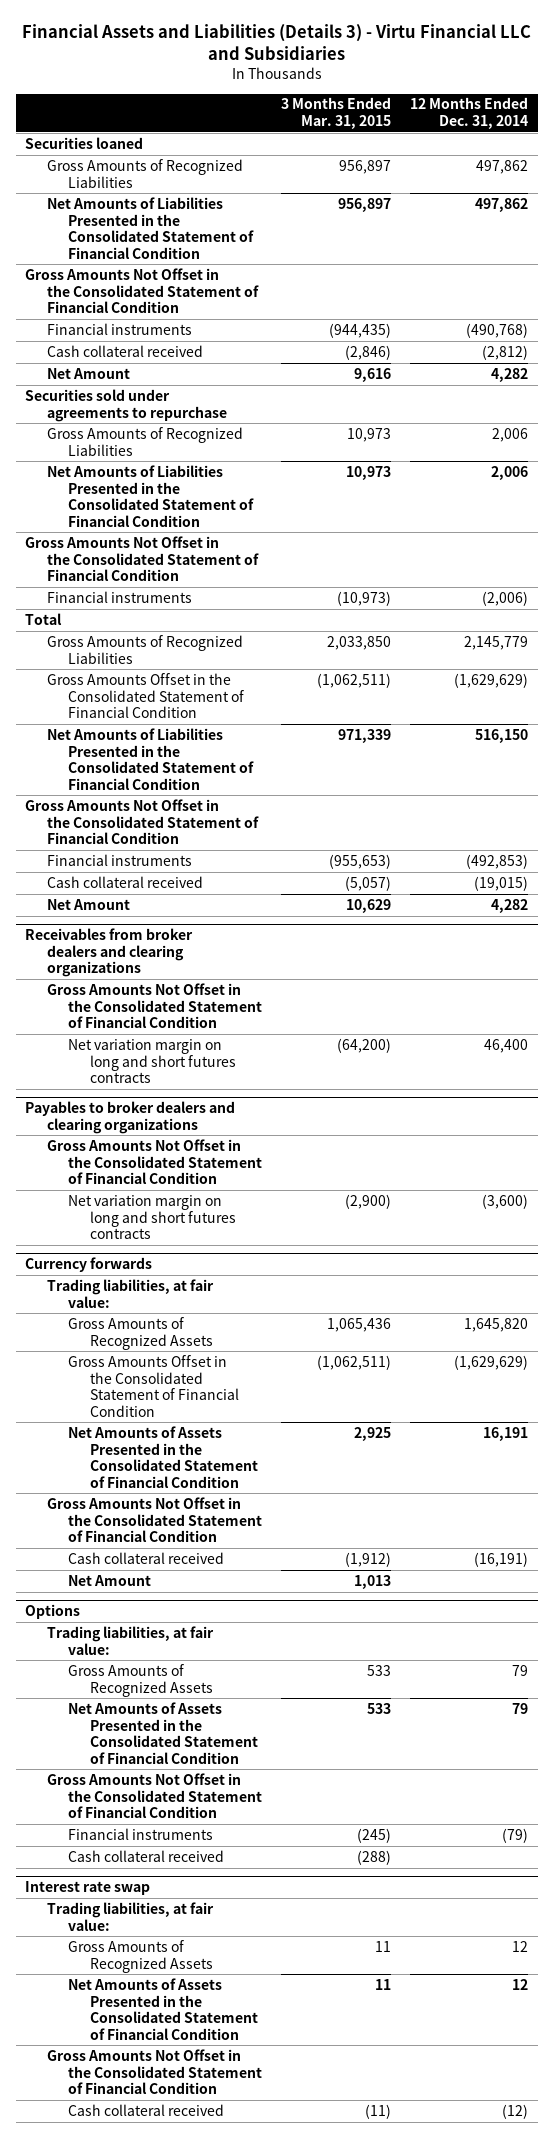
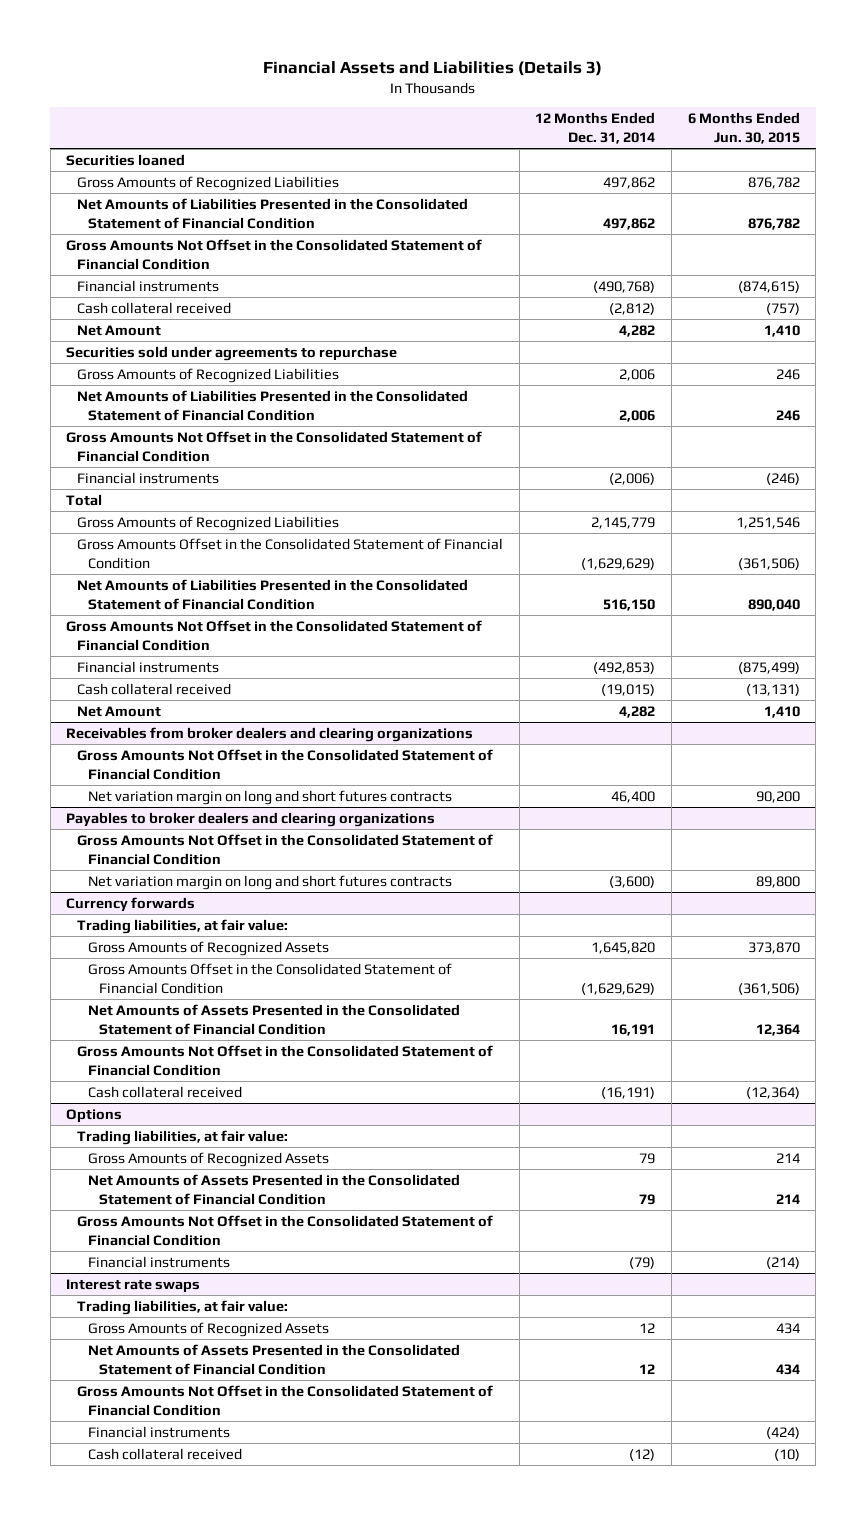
- Financial Assets and Liabilities (Details 3) - Virtu Financial LLC and Subsidiaries
+ Financial Assets and Liabilities (Details 3)
- | 3 Months Ended Mar. 31, 2015 | 12 Months Ended Dec. 31, 2014
+ | 12 Months Ended Dec. 31, 2014 | 6 Months Ended Jun. 30, 2015
@ Currency forwards
- Net Amount | 1,013 |
@ Options
- Cash collateral received | (288) |
- Interest rate swap
+ Interest rate swaps
+ Financial instruments | | (424)

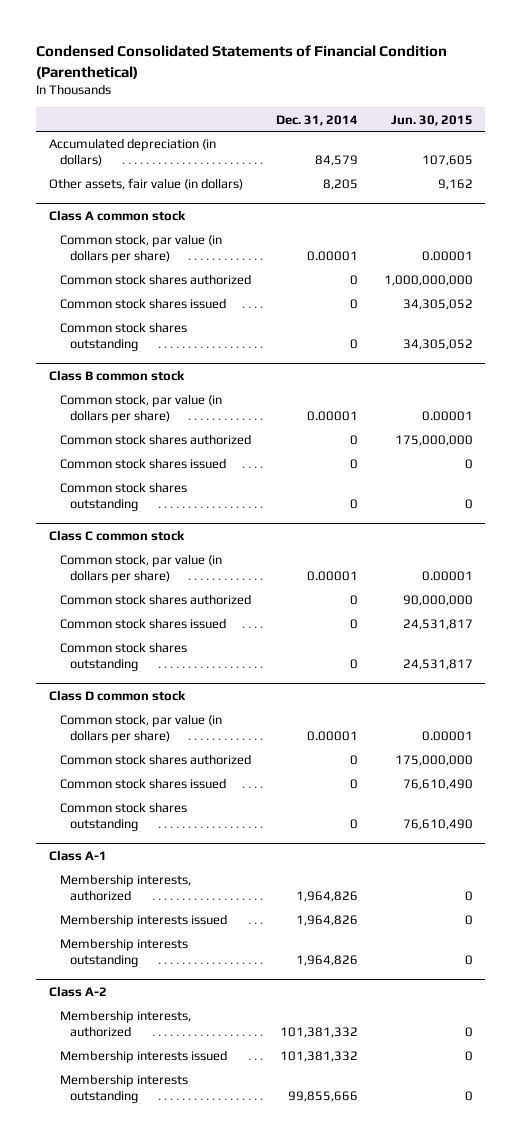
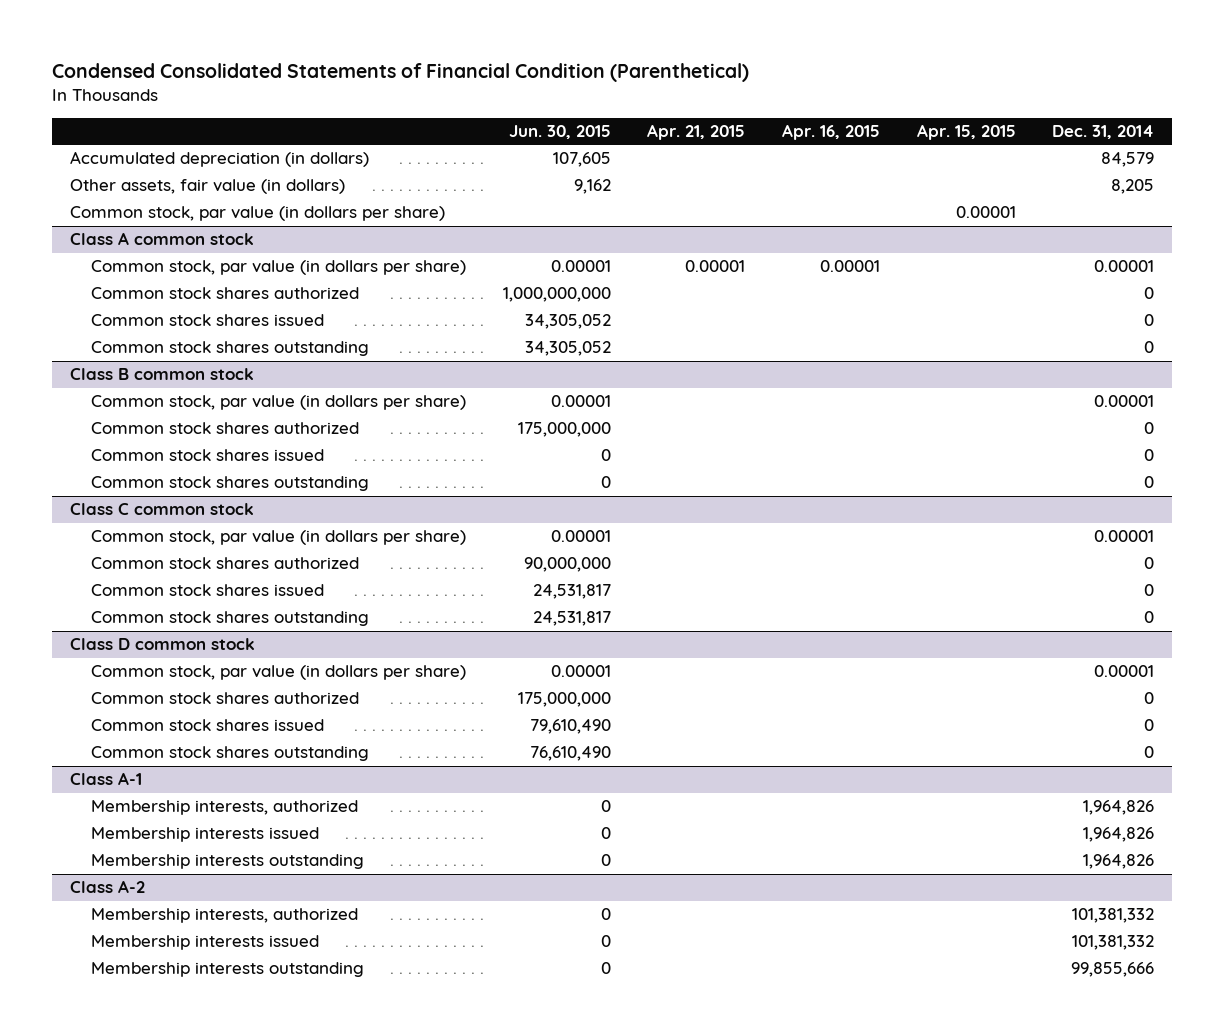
- | Dec. 31, 2014 | Jun. 30, 2015
+ | Jun. 30, 2015 | Apr. 21, 2015 | Apr. 16, 2015 | Apr. 15, 2015 | Dec. 31, 2014
+ Common stock, par value (in dollars per share) | | | | 0.00001 |
@ Class D common stock
- Common stock shares issued | 0 | 76,610,490
+ Common stock shares issued | 79,610,490 | | | | 0

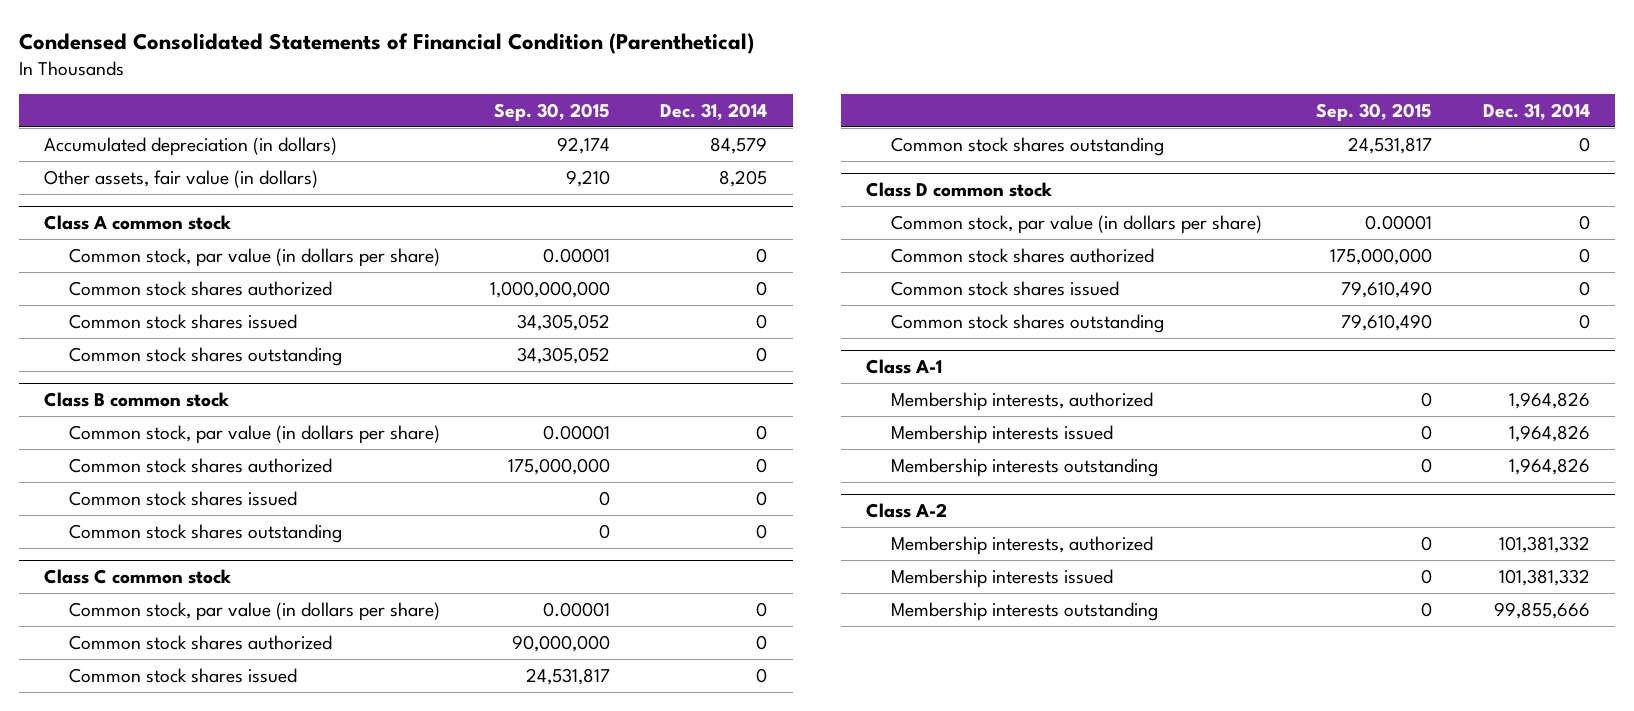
- | Jun. 30, 2015 | Apr. 21, 2015 | Apr. 16, 2015 | Apr. 15, 2015 | Dec. 31, 2014
+ | Sep. 30, 2015 | Dec. 31, 2014
- Common stock, par value (in dollars per share) | | | | 0.00001 |
@ Class A common stock
- Common stock, par value (in dollars per share) | 0.00001 | 0.00001 | 0.00001 | | 0.00001
+ Common stock, par value (in dollars per share) | 0.00001 | 0
@ Class B common stock
- Common stock, par value (in dollars per share) | 0.00001 | | | | 0.00001
+ Common stock, par value (in dollars per share) | 0.00001 | 0
@ Class C common stock
- Common stock, par value (in dollars per share) | 0.00001 | | | | 0.00001
+ Common stock, par value (in dollars per share) | 0.00001 | 0
@ Class D common stock
- Common stock, par value (in dollars per share) | 0.00001 | | | | 0.00001
+ Common stock, par value (in dollars per share) | 0.00001 | 0

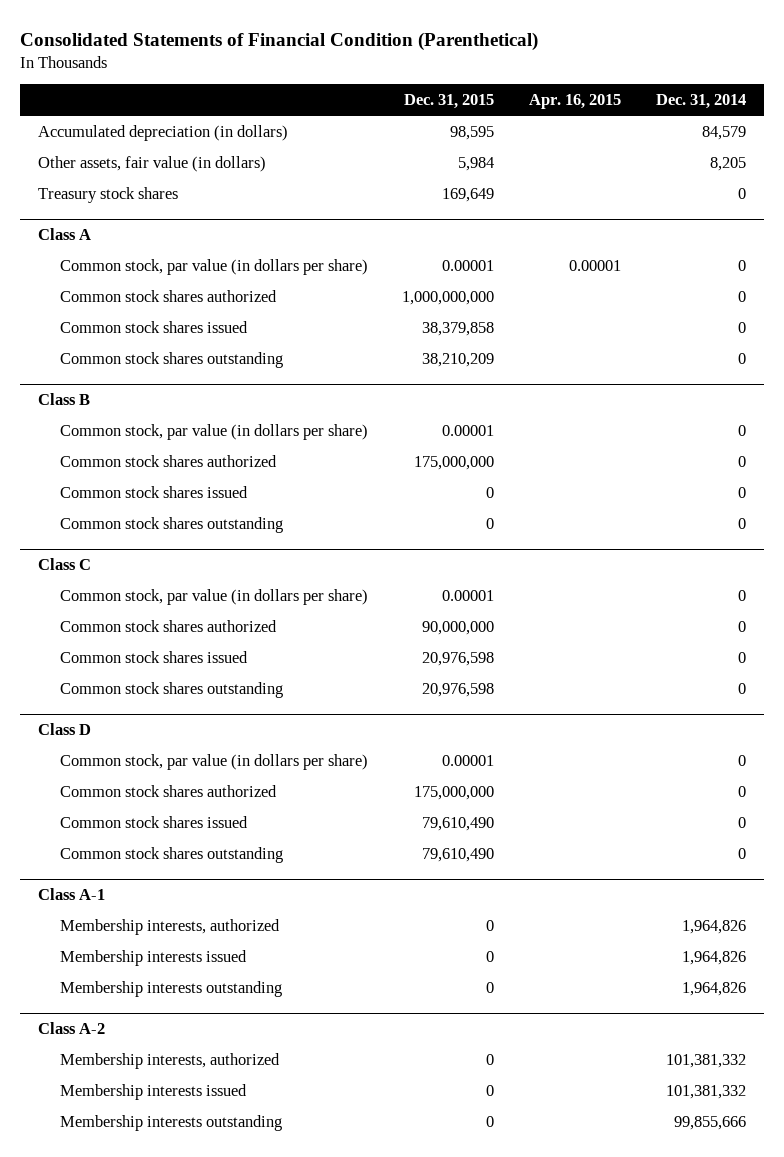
- Condensed Consolidated Statements of Financial Condition (Parenthetical)
+ Consolidated Statements of Financial Condition (Parenthetical)
- | Sep. 30, 2015 | Dec. 31, 2014
+ | Dec. 31, 2015 | Apr. 16, 2015 | Dec. 31, 2014
- Class A common stock
+ Treasury stock shares | 169,649 | | 0
+ Class A
- Class B common stock
+ Class B
- Class C common stock
+ Class C
- Class D common stock
+ Class D

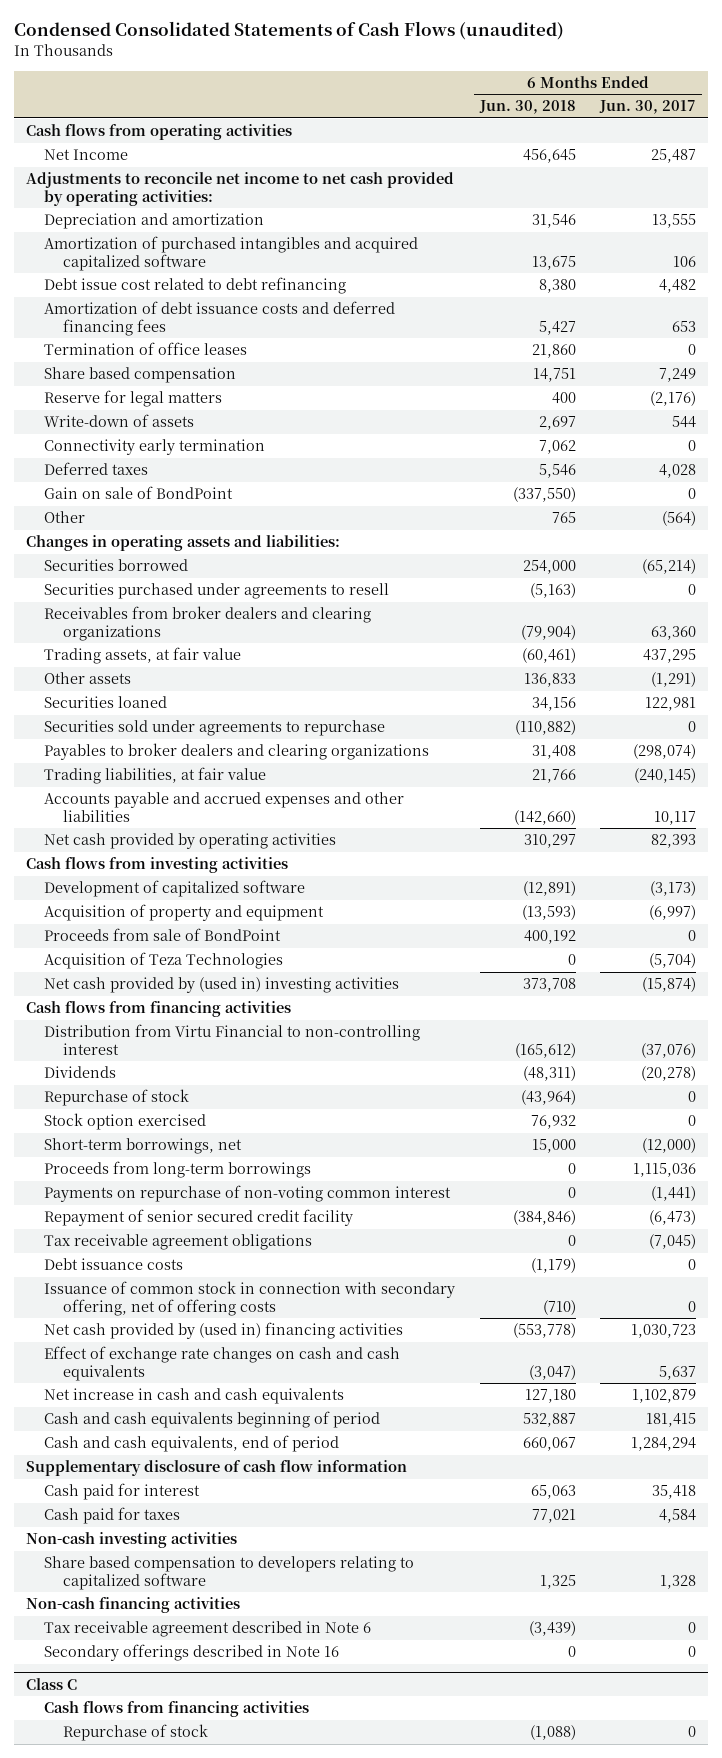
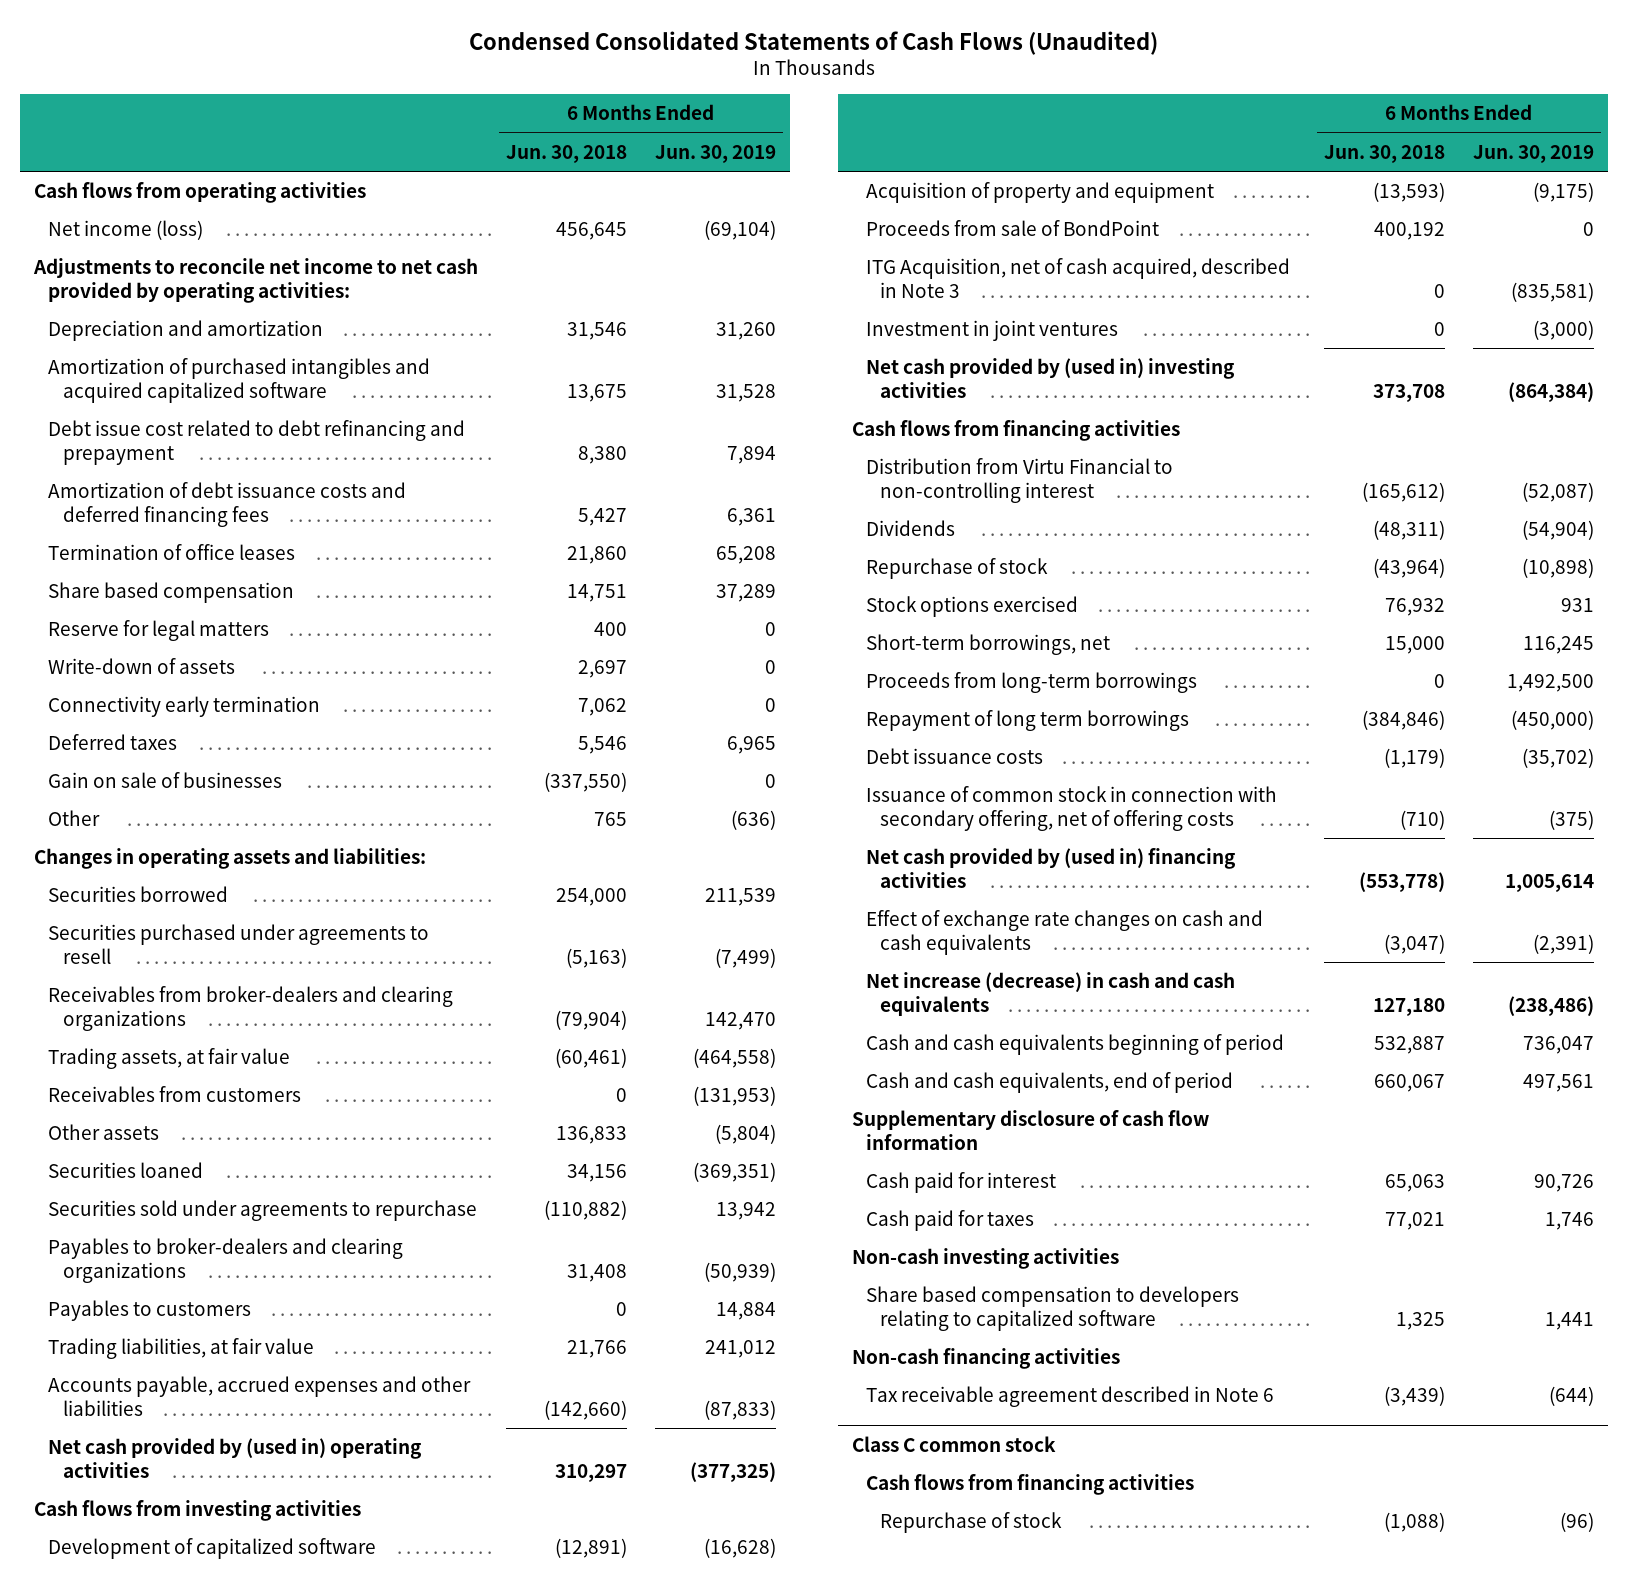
- Condensed Consolidated Statements of Cash Flows (unaudited)
+ Condensed Consolidated Statements of Cash Flows (Unaudited)
- | 6 Months Ended Jun. 30, 2018 | 6 Months Ended Jun. 30, 2017
+ | 6 Months Ended Jun. 30, 2018 | 6 Months Ended Jun. 30, 2019
- Net Income | 456,645 | 25,487
+ Net income (loss) | 456,645 | (69,104)
- Debt issue cost related to debt refinancing | 8,380 | 4,482
+ Debt issue cost related to debt refinancing and prepayment | 8,380 | 7,894
- Gain on sale of BondPoint | (337,550) | 0
+ Gain on sale of businesses | (337,550) | 0
- Receivables from broker dealers and clearing organizations | (79,904) | 63,360
+ Receivables from broker-dealers and clearing organizations | (79,904) | 142,470
+ Receivables from customers | 0 | (131,953)
- Payables to broker dealers and clearing organizations | 31,408 | (298,074)
+ Payables to broker-dealers and clearing organizations | 31,408 | (50,939)
+ Payables to customers | 0 | 14,884
- Accounts payable and accrued expenses and other liabilities | (142,660) | 10,117
- Net cash provided by operating activities | 310,297 | 82,393
+ Accounts payable, accrued expenses and other liabilities | (142,660) | (87,833)
+ Net cash provided by (used in) operating activities | 310,297 | (377,325)
- Acquisition of Teza Technologies | 0 | (5,704)
+ ITG Acquisition, net of cash acquired, described in Note 3 | 0 | (835,581)
+ Investment in joint ventures | 0 | (3,000)
- Stock option exercised | 76,932 | 0
+ Stock options exercised | 76,932 | 931
- Payments on repurchase of non-voting common interest | 0 | (1,441)
- Repayment of senior secured credit facility | (384,846) | (6,473)
- Tax receivable agreement obligations | 0 | (7,045)
+ Repayment of long term borrowings | (384,846) | (450,000)
- Net increase in cash and cash equivalents | 127,180 | 1,102,879
+ Net increase (decrease) in cash and cash equivalents | 127,180 | (238,486)
- Secondary offerings described in Note 16 | 0 | 0
- Class C
+ Class C common stock

